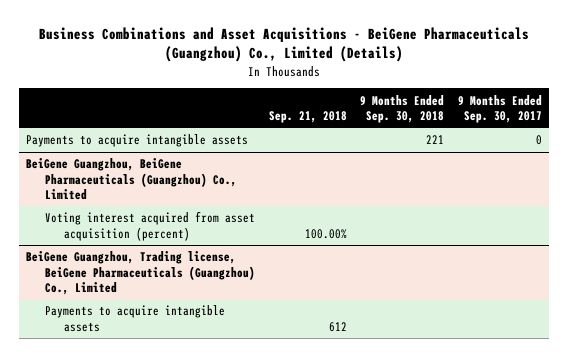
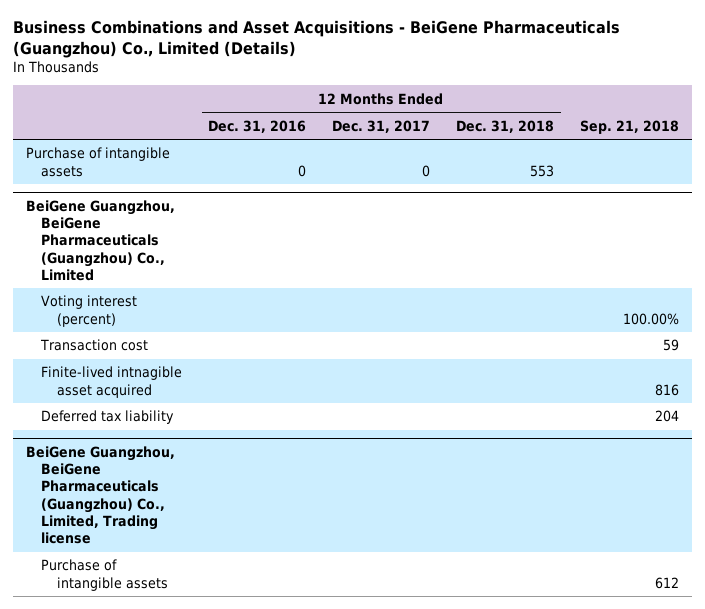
- | Sep. 21, 2018 | 9 Months Ended Sep. 30, 2018 | 9 Months Ended Sep. 30, 2017
+ | 12 Months Ended Dec. 31, 2016 | 12 Months Ended Dec. 31, 2017 | 12 Months Ended Dec. 31, 2018 | Sep. 21, 2018
- Payments to acquire intangible assets | | 221 | 0
+ Purchase of intangible assets | 0 | 0 | 553 |
@ BeiGene Guangzhou, BeiGene Pharmaceuticals (Guangzhou) Co., Limited
- Voting interest acquired from asset acquisition (percent) | 100.00% | |
- BeiGene Guangzhou, Trading license, BeiGene Pharmaceuticals (Guangzhou) Co., Limited
- Payments to acquire intangible assets | 612 | |
@ BeiGene Guangzhou, BeiGene Pharmaceuticals (Guangzhou) Co., Limited
+ Voting interest (percent) | | | | 100.00%
+ Transaction cost | | | | 59
+ Finite-lived intnagible asset acquired | | | | 816
+ Deferred tax liability | | | | 204
+ BeiGene Guangzhou, BeiGene Pharmaceuticals (Guangzhou) Co., Limited, Trading license
+ Purchase of intangible assets | | | | 612

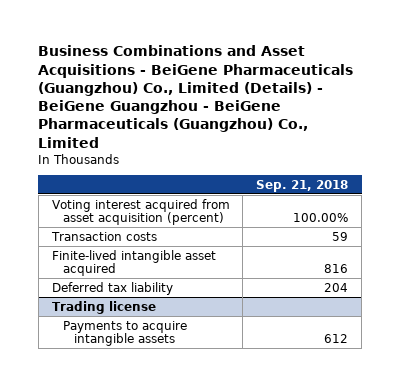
- Business Combinations and Asset Acquisitions - BeiGene Pharmaceuticals (Guangzhou) Co., Limited (Details)
+ Business Combinations and Asset Acquisitions - BeiGene Pharmaceuticals (Guangzhou) Co., Limited (Details) - BeiGene Guangzhou - BeiGene Pharmaceuticals (Guangzhou) Co., Limited
- | 12 Months Ended Dec. 31, 2016 | 12 Months Ended Dec. 31, 2017 | 12 Months Ended Dec. 31, 2018 | Sep. 21, 2018
+ | Sep. 21, 2018
- Purchase of intangible assets | 0 | 0 | 553 |
- BeiGene Guangzhou, BeiGene Pharmaceuticals (Guangzhou) Co., Limited
- Voting interest (percent) | | | | 100.00%
- Transaction cost | | | | 59
- Finite-lived intnagible asset acquired | | | | 816
+ Voting interest acquired from asset acquisition (percent) | 100.00%
+ Transaction costs | 59
+ Finite-lived intangible asset acquired | 816
- BeiGene Guangzhou, BeiGene Pharmaceuticals (Guangzhou) Co., Limited, Trading license
- Purchase of intangible assets | | | | 612
+ Trading license
+ Payments to acquire intangible assets | 612

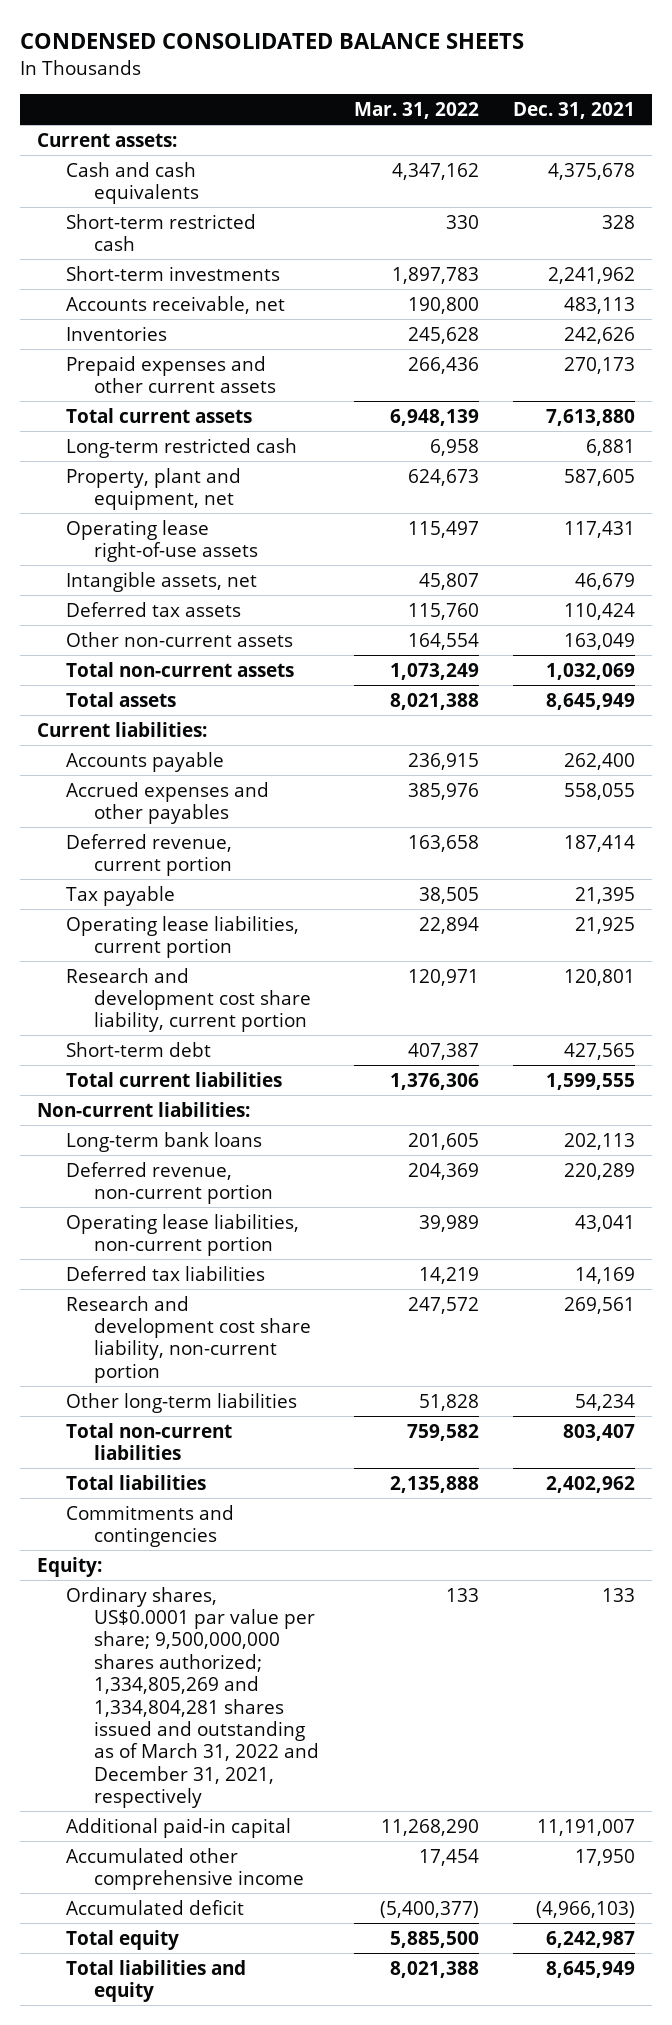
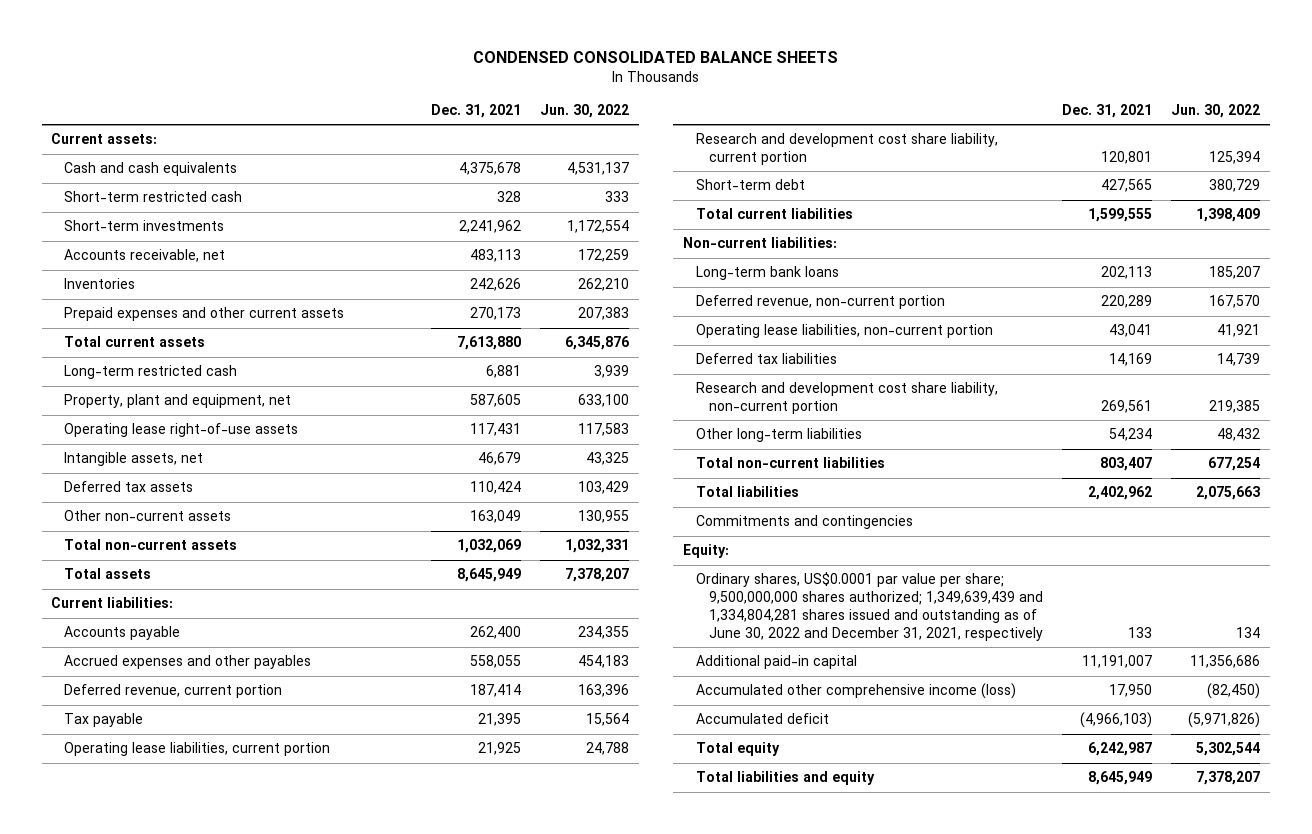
- | Mar. 31, 2022 | Dec. 31, 2021
+ | Dec. 31, 2021 | Jun. 30, 2022
- Ordinary shares, US$0.0001 par value per share; 9,500,000,000 shares authorized; 1,334,805,269 and 1,334,804,281 shares issued and outstanding as of March 31, 2022 and December 31, 2021, respectively | 133 | 133
+ Ordinary shares, US$0.0001 par value per share; 9,500,000,000 shares authorized; 1,349,639,439 and 1,334,804,281 shares issued and outstanding as of June 30, 2022 and December 31, 2021, respectively | 133 | 134
- Accumulated other comprehensive income | 17,454 | 17,950
+ Accumulated other comprehensive income (loss) | 17,950 | (82,450)

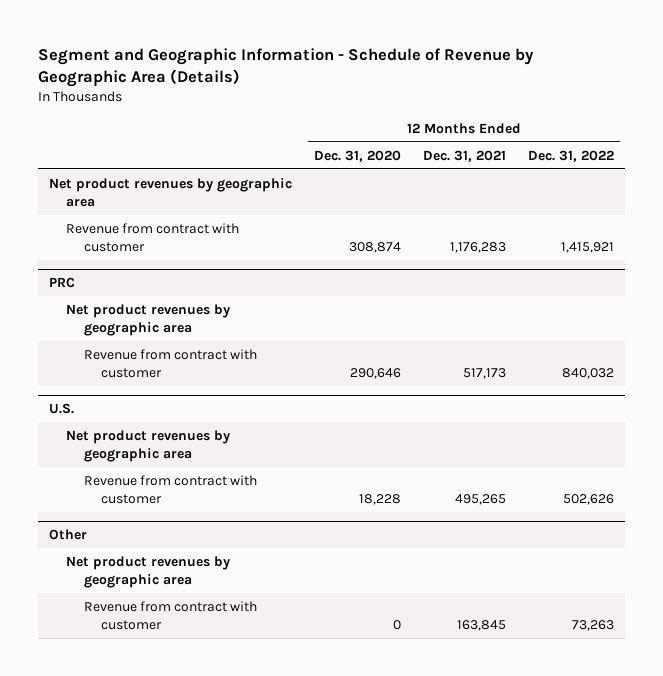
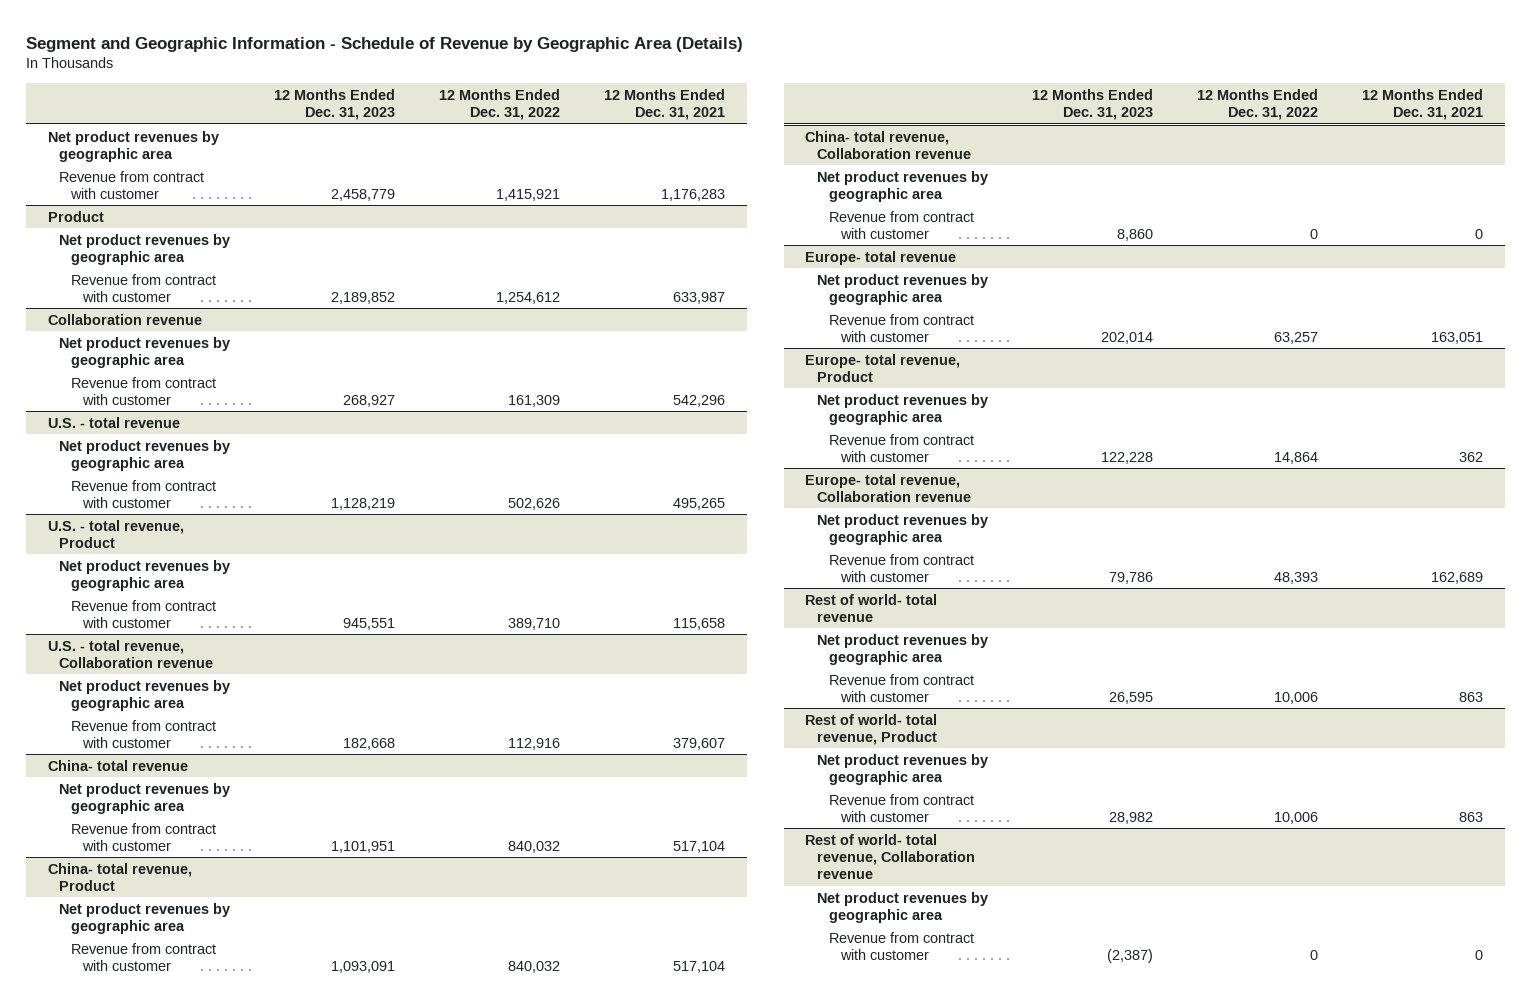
- | 12 Months Ended Dec. 31, 2020 | 12 Months Ended Dec. 31, 2021 | 12 Months Ended Dec. 31, 2022
+ | 12 Months Ended Dec. 31, 2023 | 12 Months Ended Dec. 31, 2022 | 12 Months Ended Dec. 31, 2021
- PRC
+ Product
- Revenue from contract with customer | 290,646 | 517,173 | 840,032
- U.S.
+ Revenue from contract with customer | 2,189,852 | 1,254,612 | 633,987
+ Collaboration revenue
+ Revenue from contract with customer | 268,927 | 161,309 | 542,296
+ U.S. - total revenue
+ Net product revenues by geographic area
- Other
+ U.S. - total revenue, Product
- Revenue from contract with customer | 0 | 163,845 | 73,263
+ Revenue from contract with customer | 945,551 | 389,710 | 115,658
+ U.S. - total revenue, Collaboration revenue
+ Net product revenues by geographic area
+ Revenue from contract with customer | 182,668 | 112,916 | 379,607
+ China- total revenue
+ Net product revenues by geographic area
+ Revenue from contract with customer | 1,101,951 | 840,032 | 517,104
+ China- total revenue, Product
+ Net product revenues by geographic area
+ Revenue from contract with customer | 1,093,091 | 840,032 | 517,104
+ China- total revenue, Collaboration revenue
+ Net product revenues by geographic area
+ Revenue from contract with customer | 8,860 | 0 | 0
+ Europe- total revenue
+ Net product revenues by geographic area
+ Revenue from contract with customer | 202,014 | 63,257 | 163,051
+ Europe- total revenue, Product
+ Net product revenues by geographic area
+ Revenue from contract with customer | 122,228 | 14,864 | 362
+ Europe- total revenue, Collaboration revenue
+ Net product revenues by geographic area
+ Revenue from contract with customer | 79,786 | 48,393 | 162,689
+ Rest of world- total revenue
+ Net product revenues by geographic area
+ Revenue from contract with customer | 26,595 | 10,006 | 863
+ Rest of world- total revenue, Product
+ Net product revenues by geographic area
+ Revenue from contract with customer | 28,982 | 10,006 | 863
+ Rest of world- total revenue, Collaboration revenue
+ Net product revenues by geographic area
+ Revenue from contract with customer | (2,387) | 0 | 0

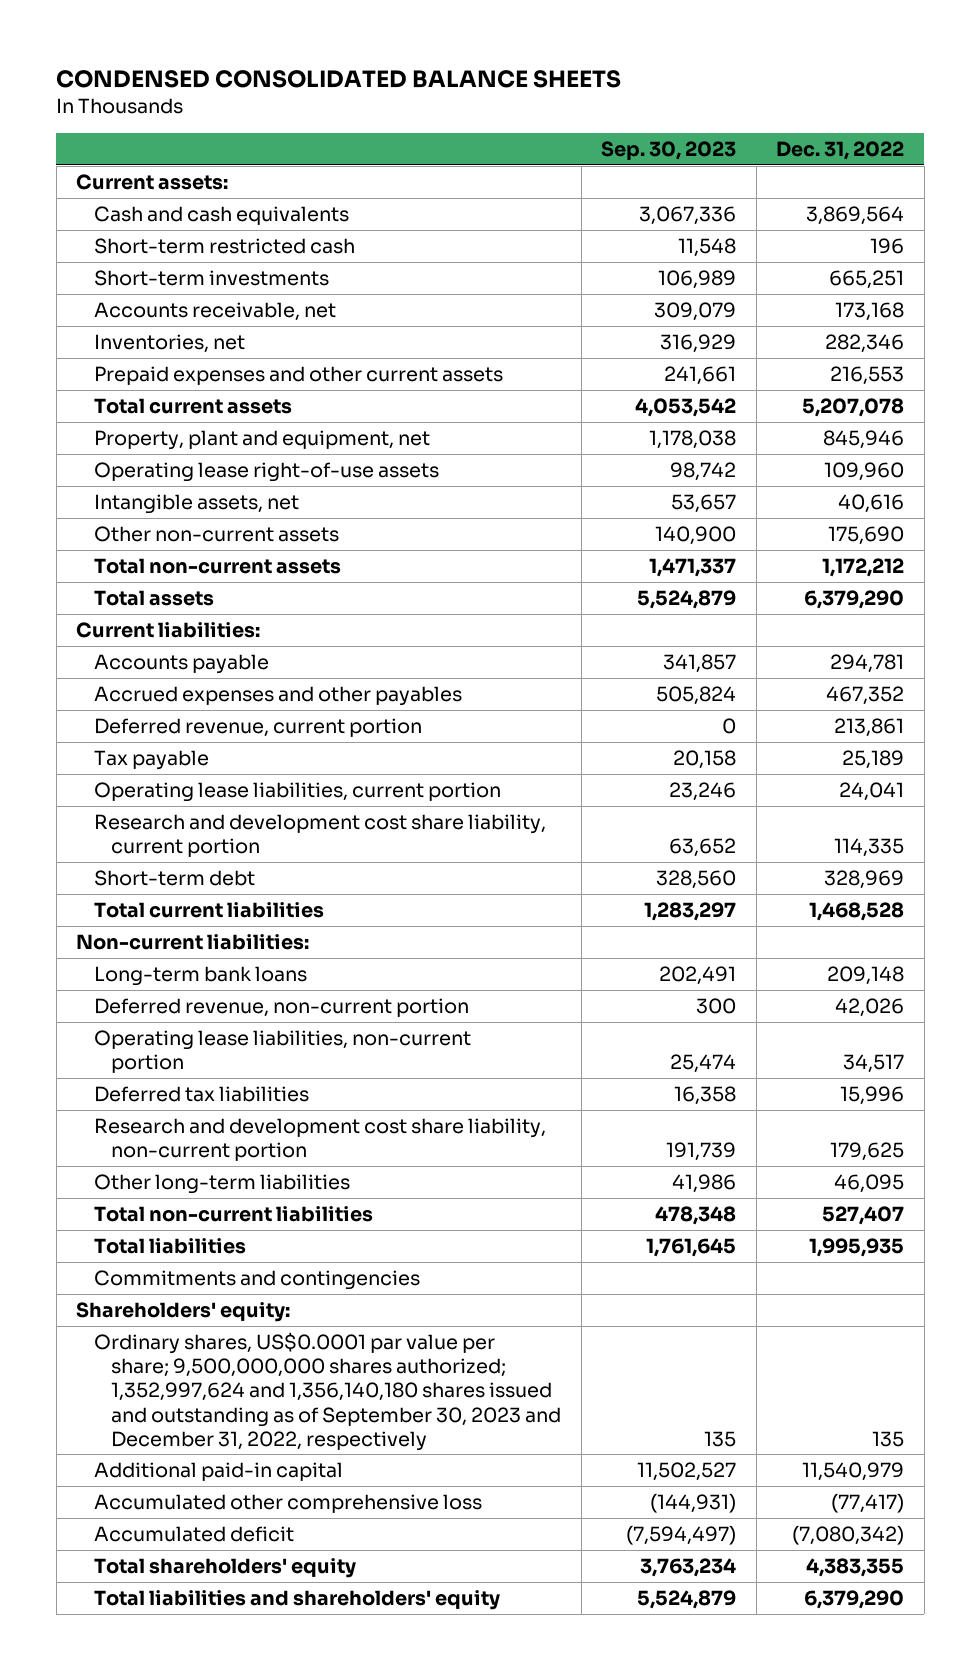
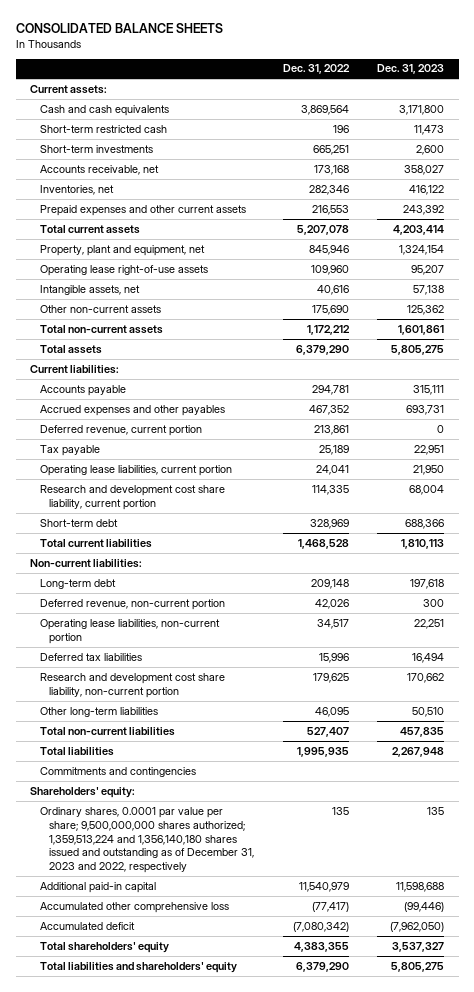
- CONDENSED CONSOLIDATED BALANCE SHEETS
+ CONSOLIDATED BALANCE SHEETS
- | Sep. 30, 2023 | Dec. 31, 2022
+ | Dec. 31, 2022 | Dec. 31, 2023
- Long-term bank loans | 202,491 | 209,148
+ Long-term debt | 209,148 | 197,618
- Ordinary shares, US$0.0001 par value per share; 9,500,000,000 shares authorized; 1,352,997,624 and 1,356,140,180 shares issued and outstanding as of September 30, 2023 and December 31, 2022, respectively | 135 | 135
+ Ordinary shares, 0.0001 par value per share; 9,500,000,000 shares authorized; 1,359,513,224 and 1,356,140,180 shares issued and outstanding as of December 31, 2023 and 2022, respectively | 135 | 135

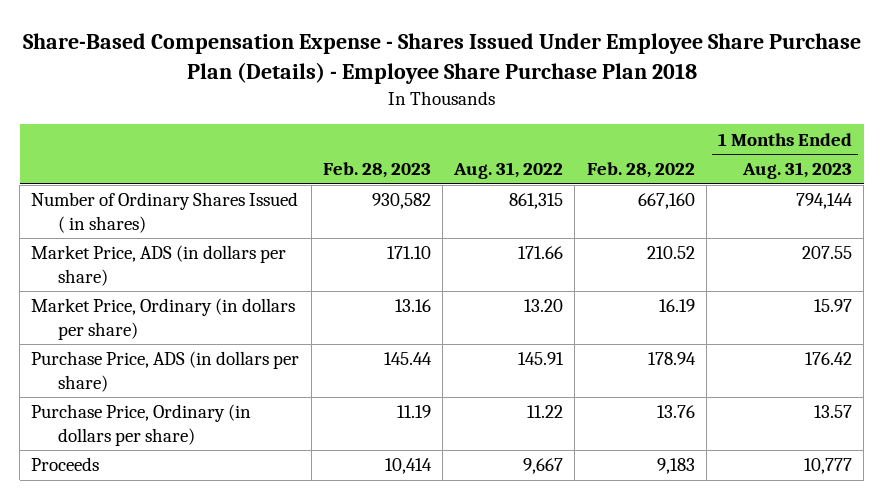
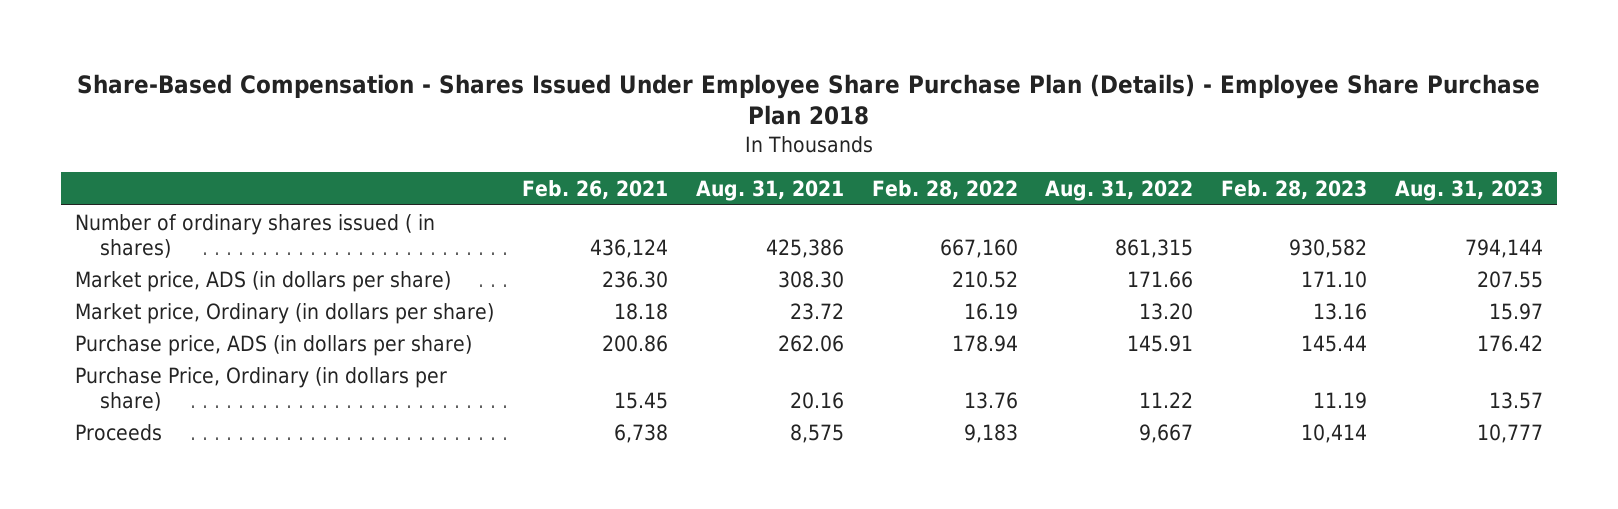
- Share-Based Compensation Expense - Shares Issued Under Employee Share Purchase Plan (Details) - Employee Share Purchase Plan 2018
+ Share-Based Compensation - Shares Issued Under Employee Share Purchase Plan (Details) - Employee Share Purchase Plan 2018
- | Feb. 28, 2023 | Aug. 31, 2022 | Feb. 28, 2022 | 1 Months Ended Aug. 31, 2023
+ | Feb. 26, 2021 | Aug. 31, 2021 | Feb. 28, 2022 | Aug. 31, 2022 | Feb. 28, 2023 | Aug. 31, 2023
- Number of Ordinary Shares Issued ( in shares) | 930,582 | 861,315 | 667,160 | 794,144
- Market Price, ADS (in dollars per share) | 171.10 | 171.66 | 210.52 | 207.55
- Market Price, Ordinary (in dollars per share) | 13.16 | 13.20 | 16.19 | 15.97
- Purchase Price, ADS (in dollars per share) | 145.44 | 145.91 | 178.94 | 176.42
+ Number of ordinary shares issued ( in shares) | 436,124 | 425,386 | 667,160 | 861,315 | 930,582 | 794,144
+ Market price, ADS (in dollars per share) | 236.30 | 308.30 | 210.52 | 171.66 | 171.10 | 207.55
+ Market price, Ordinary (in dollars per share) | 18.18 | 23.72 | 16.19 | 13.20 | 13.16 | 15.97
+ Purchase price, ADS (in dollars per share) | 200.86 | 262.06 | 178.94 | 145.91 | 145.44 | 176.42

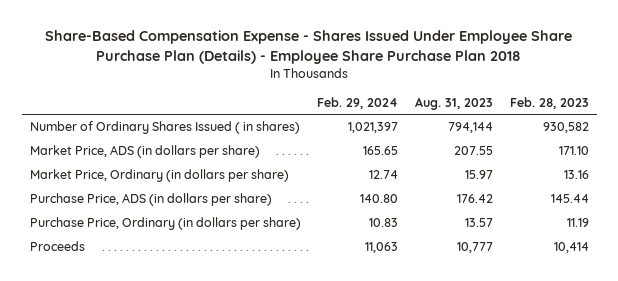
- Share-Based Compensation - Shares Issued Under Employee Share Purchase Plan (Details) - Employee Share Purchase Plan 2018
+ Share-Based Compensation Expense - Shares Issued Under Employee Share Purchase Plan (Details) - Employee Share Purchase Plan 2018
- | Feb. 26, 2021 | Aug. 31, 2021 | Feb. 28, 2022 | Aug. 31, 2022 | Feb. 28, 2023 | Aug. 31, 2023
+ | Feb. 29, 2024 | Aug. 31, 2023 | Feb. 28, 2023
- Number of ordinary shares issued ( in shares) | 436,124 | 425,386 | 667,160 | 861,315 | 930,582 | 794,144
- Market price, ADS (in dollars per share) | 236.30 | 308.30 | 210.52 | 171.66 | 171.10 | 207.55
- Market price, Ordinary (in dollars per share) | 18.18 | 23.72 | 16.19 | 13.20 | 13.16 | 15.97
- Purchase price, ADS (in dollars per share) | 200.86 | 262.06 | 178.94 | 145.91 | 145.44 | 176.42
+ Number of Ordinary Shares Issued ( in shares) | 1,021,397 | 794,144 | 930,582
+ Market Price, ADS (in dollars per share) | 165.65 | 207.55 | 171.10
+ Market Price, Ordinary (in dollars per share) | 12.74 | 15.97 | 13.16
+ Purchase Price, ADS (in dollars per share) | 140.80 | 176.42 | 145.44

